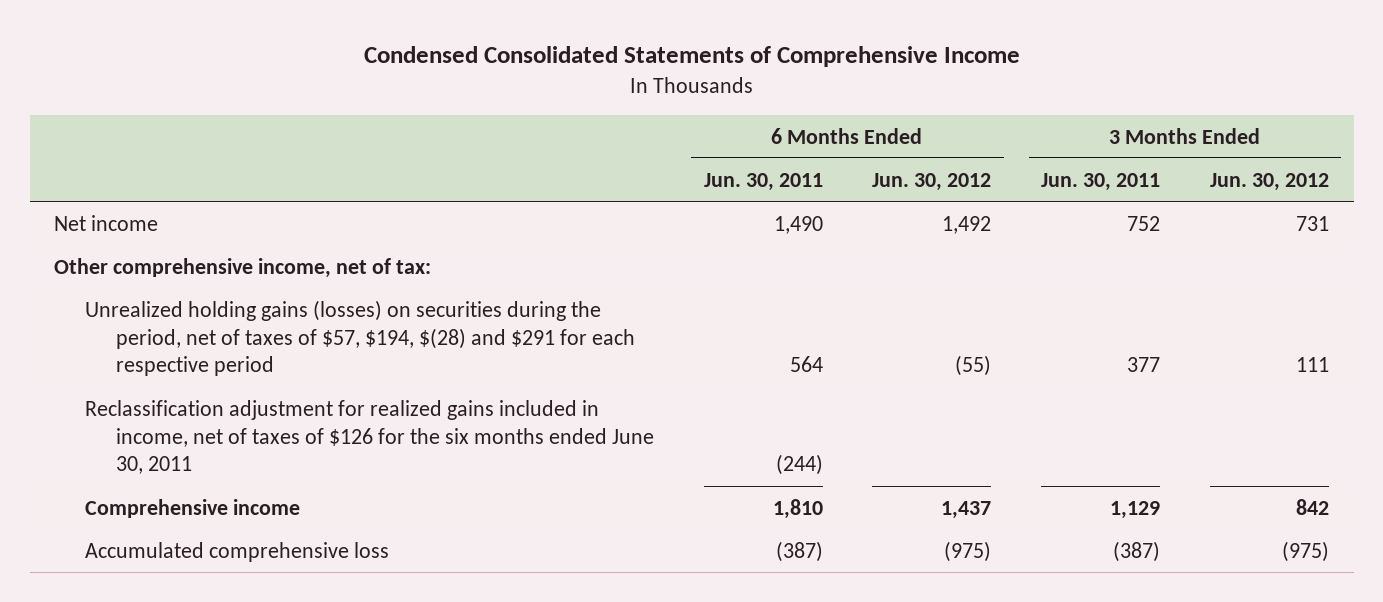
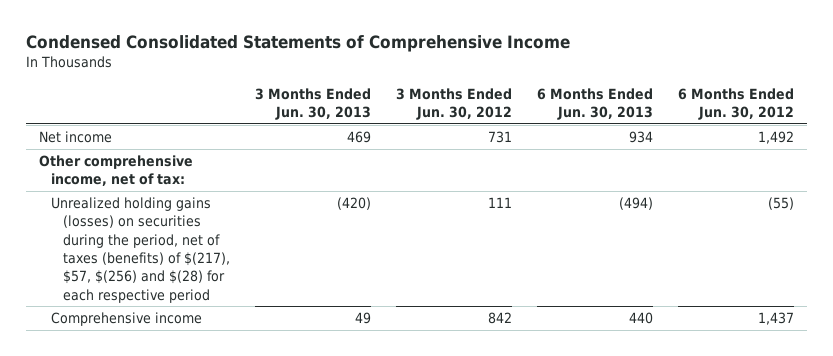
- | 6 Months Ended Jun. 30, 2011 | 6 Months Ended Jun. 30, 2012 | 3 Months Ended Jun. 30, 2011 | 3 Months Ended Jun. 30, 2012
+ | 3 Months Ended Jun. 30, 2013 | 3 Months Ended Jun. 30, 2012 | 6 Months Ended Jun. 30, 2013 | 6 Months Ended Jun. 30, 2012
- Unrealized holding gains (losses) on securities during the period, net of taxes of $57, $194, $(28) and $291 for each respective period | 564 | (55) | 377 | 111
- Reclassification adjustment for realized gains included in income, net of taxes of $126 for the six months ended June 30, 2011 | (244) | | |
+ Unrealized holding gains (losses) on securities during the period, net of taxes (benefits) of $(217), $57, $(256) and $(28) for each respective period | (420) | 111 | (494) | (55)
- Accumulated comprehensive loss | (387) | (975) | (387) | (975)

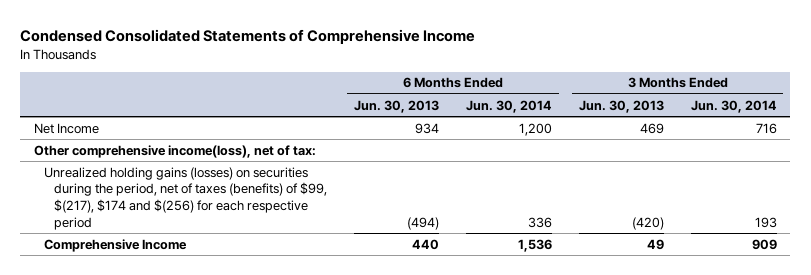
- | 3 Months Ended Jun. 30, 2013 | 3 Months Ended Jun. 30, 2012 | 6 Months Ended Jun. 30, 2013 | 6 Months Ended Jun. 30, 2012
+ | 6 Months Ended Jun. 30, 2013 | 6 Months Ended Jun. 30, 2014 | 3 Months Ended Jun. 30, 2013 | 3 Months Ended Jun. 30, 2014
- Net income | 469 | 731 | 934 | 1,492
- Other comprehensive income, net of tax:
- Unrealized holding gains (losses) on securities during the period, net of taxes (benefits) of $(217), $57, $(256) and $(28) for each respective period | (420) | 111 | (494) | (55)
- Comprehensive income | 49 | 842 | 440 | 1,437
+ Net Income | 934 | 1,200 | 469 | 716
+ Other comprehensive income(loss), net of tax:
+ Unrealized holding gains (losses) on securities during the period, net of taxes (benefits) of $99, $(217), $174 and $(256) for each respective period | (494) | 336 | (420) | 193
+ Comprehensive Income | 440 | 1,536 | 49 | 909

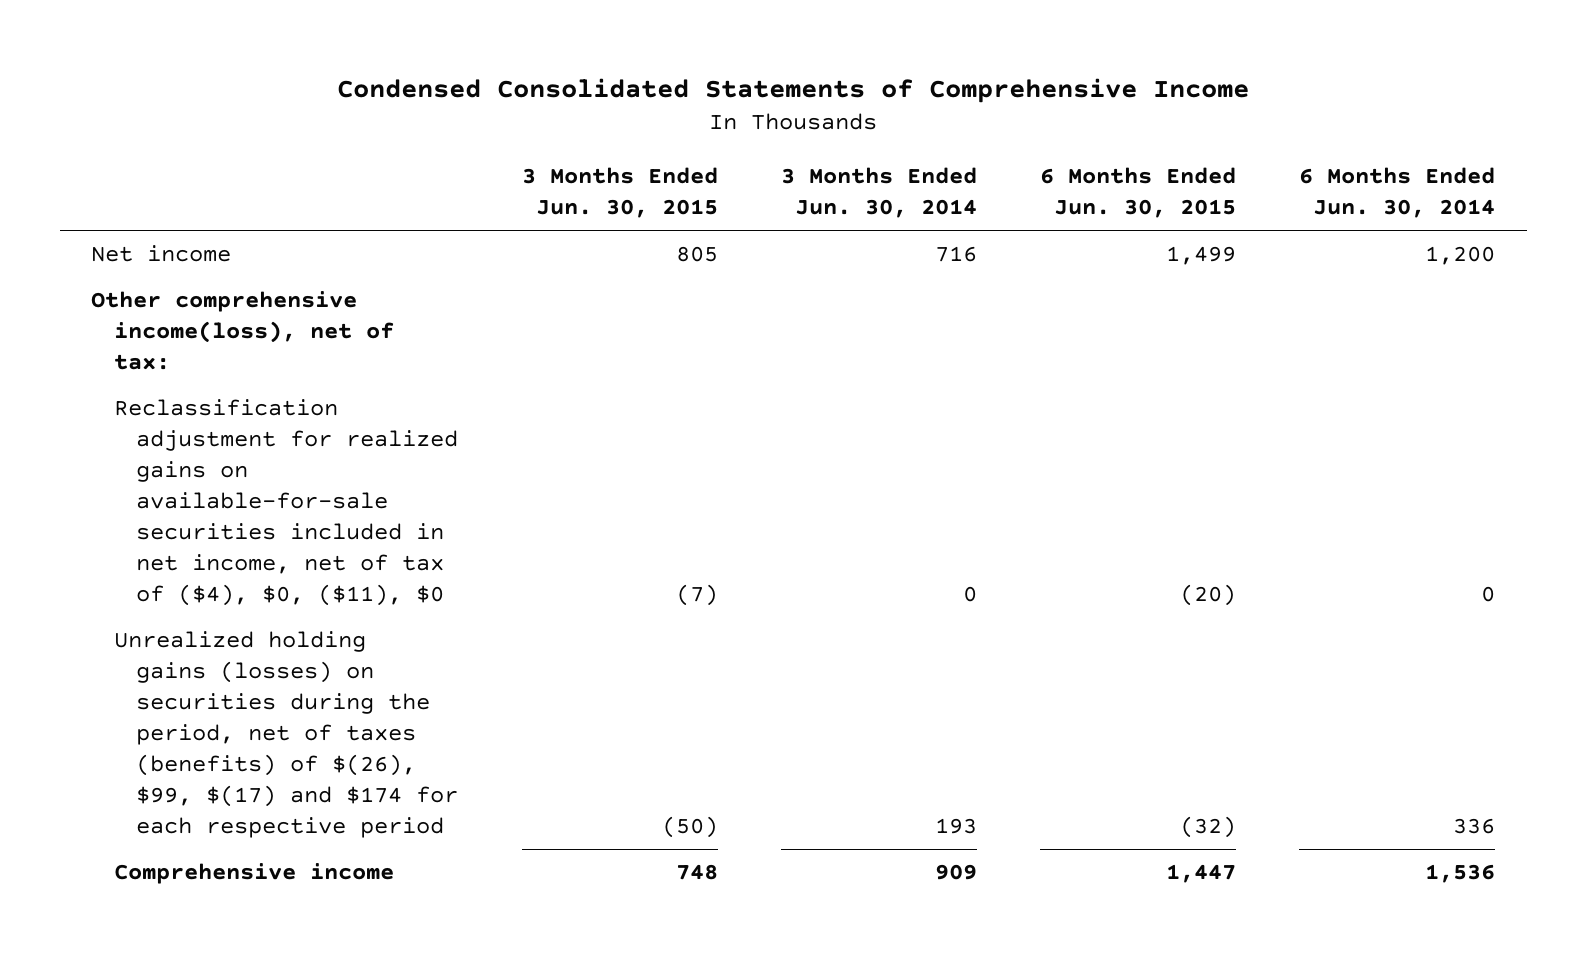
- | 6 Months Ended Jun. 30, 2013 | 6 Months Ended Jun. 30, 2014 | 3 Months Ended Jun. 30, 2013 | 3 Months Ended Jun. 30, 2014
+ | 3 Months Ended Jun. 30, 2015 | 3 Months Ended Jun. 30, 2014 | 6 Months Ended Jun. 30, 2015 | 6 Months Ended Jun. 30, 2014
- Net Income | 934 | 1,200 | 469 | 716
+ Net income | 805 | 716 | 1,499 | 1,200
- Unrealized holding gains (losses) on securities during the period, net of taxes (benefits) of $99, $(217), $174 and $(256) for each respective period | (494) | 336 | (420) | 193
- Comprehensive Income | 440 | 1,536 | 49 | 909
+ Reclassification adjustment for realized gains on available-for-sale securities included in net income, net of tax of ($4), $0, ($11), $0 | (7) | 0 | (20) | 0
+ Unrealized holding gains (losses) on securities during the period, net of taxes (benefits) of $(26), $99, $(17) and $174 for each respective period | (50) | 193 | (32) | 336
+ Comprehensive income | 748 | 909 | 1,447 | 1,536

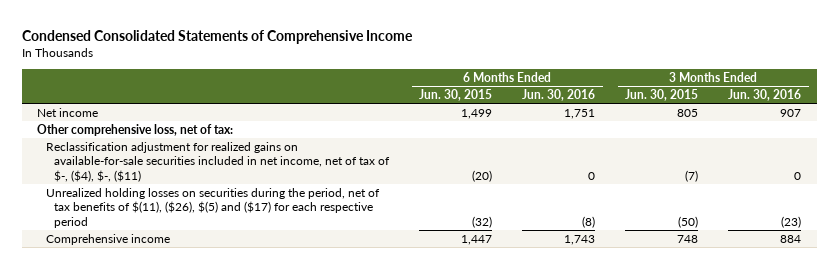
- | 3 Months Ended Jun. 30, 2015 | 3 Months Ended Jun. 30, 2014 | 6 Months Ended Jun. 30, 2015 | 6 Months Ended Jun. 30, 2014
+ | 6 Months Ended Jun. 30, 2015 | 6 Months Ended Jun. 30, 2016 | 3 Months Ended Jun. 30, 2015 | 3 Months Ended Jun. 30, 2016
- Other comprehensive income(loss), net of tax:
- Reclassification adjustment for realized gains on available-for-sale securities included in net income, net of tax of ($4), $0, ($11), $0 | (7) | 0 | (20) | 0
- Unrealized holding gains (losses) on securities during the period, net of taxes (benefits) of $(26), $99, $(17) and $174 for each respective period | (50) | 193 | (32) | 336
+ Other comprehensive loss, net of tax:
+ Reclassification adjustment for realized gains on available-for-sale securities included in net income, net of tax of $-, ($4), $-, ($11) | (20) | 0 | (7) | 0
+ Unrealized holding losses on securities during the period, net of tax benefits of $(11), ($26), $(5) and ($17) for each respective period | (32) | (8) | (50) | (23)

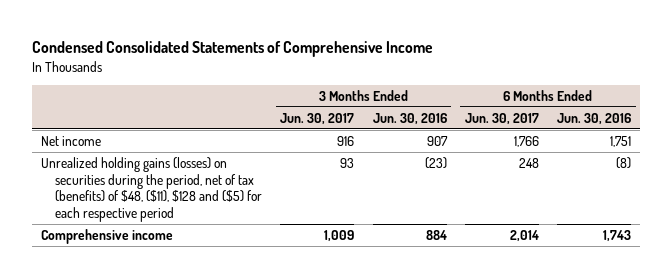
- | 6 Months Ended Jun. 30, 2015 | 6 Months Ended Jun. 30, 2016 | 3 Months Ended Jun. 30, 2015 | 3 Months Ended Jun. 30, 2016
+ | 3 Months Ended Jun. 30, 2017 | 3 Months Ended Jun. 30, 2016 | 6 Months Ended Jun. 30, 2017 | 6 Months Ended Jun. 30, 2016
- Other comprehensive loss, net of tax:
- Reclassification adjustment for realized gains on available-for-sale securities included in net income, net of tax of $-, ($4), $-, ($11) | (20) | 0 | (7) | 0
- Unrealized holding losses on securities during the period, net of tax benefits of $(11), ($26), $(5) and ($17) for each respective period | (32) | (8) | (50) | (23)
+ Unrealized holding gains (losses) on securities during the period, net of tax (benefits) of $48, ($11), $128 and ($5) for each respective period | 93 | (23) | 248 | (8)

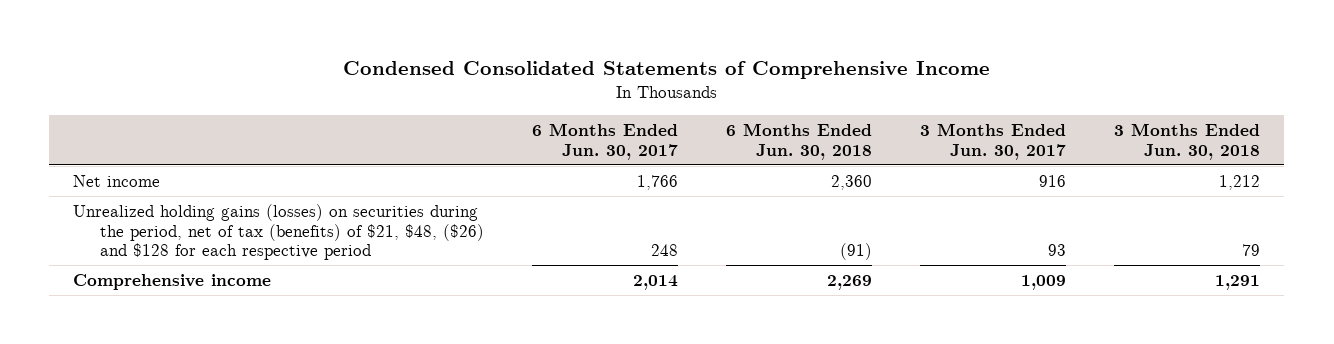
- | 3 Months Ended Jun. 30, 2017 | 3 Months Ended Jun. 30, 2016 | 6 Months Ended Jun. 30, 2017 | 6 Months Ended Jun. 30, 2016
+ | 6 Months Ended Jun. 30, 2017 | 6 Months Ended Jun. 30, 2018 | 3 Months Ended Jun. 30, 2017 | 3 Months Ended Jun. 30, 2018
- Unrealized holding gains (losses) on securities during the period, net of tax (benefits) of $48, ($11), $128 and ($5) for each respective period | 93 | (23) | 248 | (8)
+ Unrealized holding gains (losses) on securities during the period, net of tax (benefits) of $21, $48, ($26) and $128 for each respective period | 248 | (91) | 93 | 79

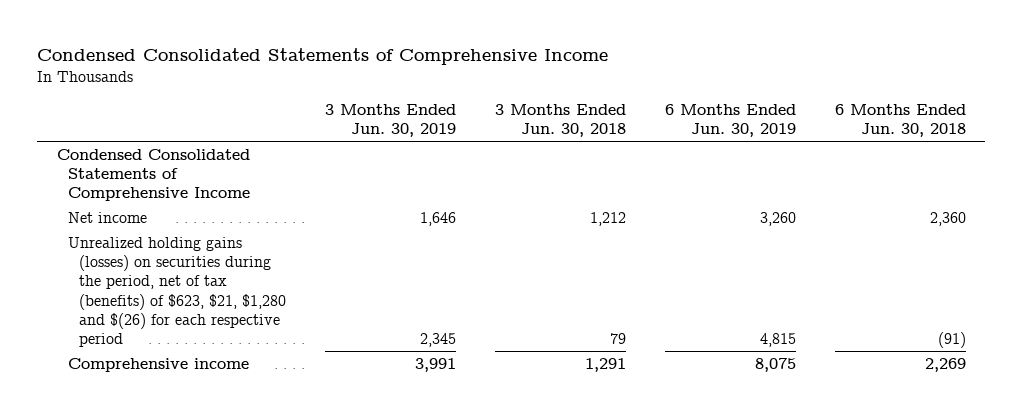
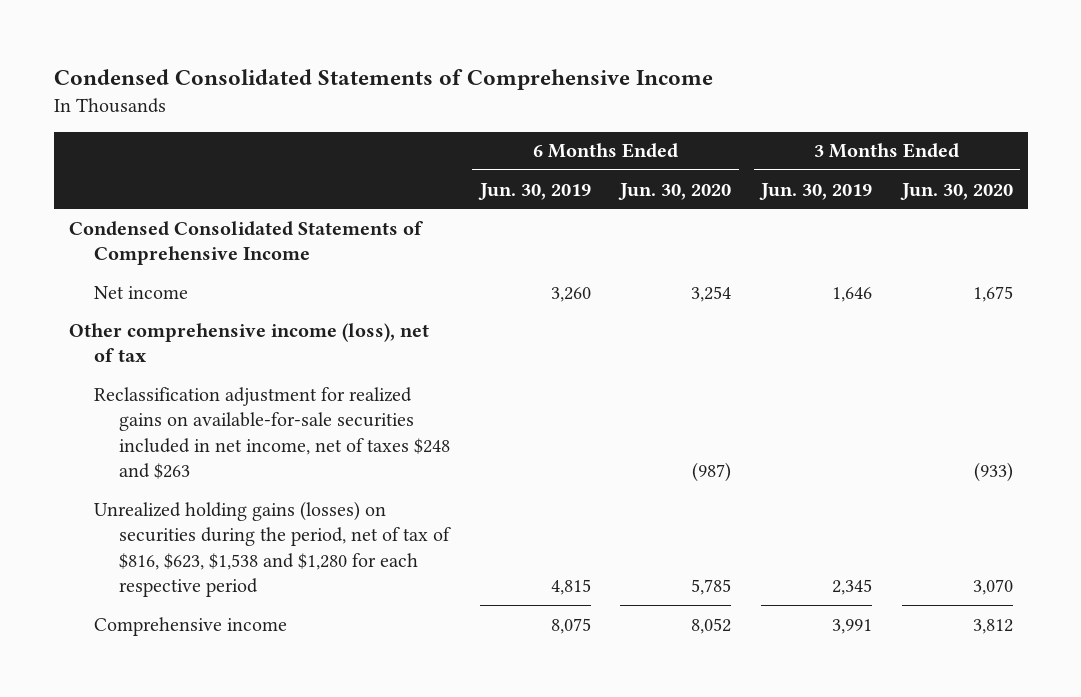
- | 3 Months Ended Jun. 30, 2019 | 3 Months Ended Jun. 30, 2018 | 6 Months Ended Jun. 30, 2019 | 6 Months Ended Jun. 30, 2018
+ | 6 Months Ended Jun. 30, 2019 | 6 Months Ended Jun. 30, 2020 | 3 Months Ended Jun. 30, 2019 | 3 Months Ended Jun. 30, 2020
- Unrealized holding gains (losses) on securities during the period, net of tax (benefits) of $623, $21, $1,280 and $(26) for each respective period | 2,345 | 79 | 4,815 | (91)
+ Other comprehensive income (loss), net of tax
+ Reclassification adjustment for realized gains on available-for-sale securities included in net income, net of taxes $248 and $263 | | (987) | | (933)
+ Unrealized holding gains (losses) on securities during the period, net of tax of $816, $623, $1,538 and $1,280 for each respective period | 4,815 | 5,785 | 2,345 | 3,070

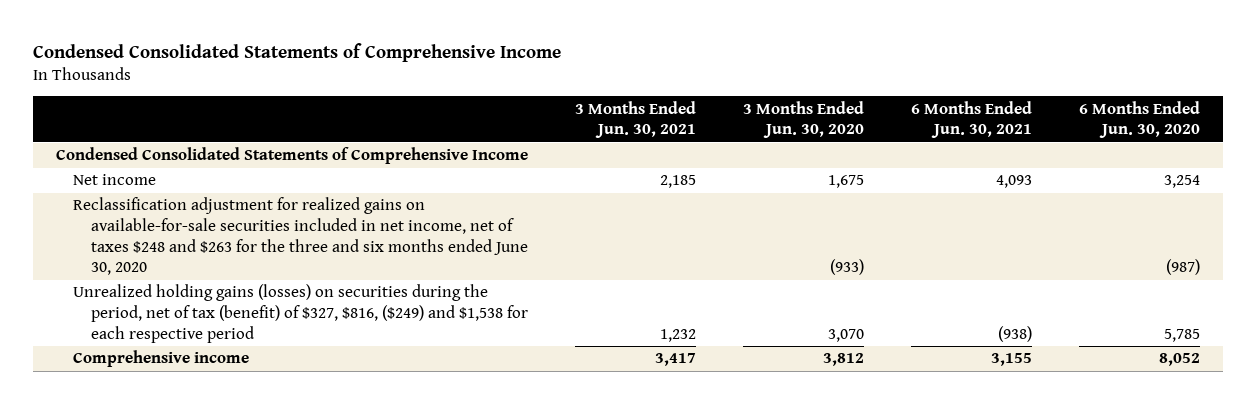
- | 6 Months Ended Jun. 30, 2019 | 6 Months Ended Jun. 30, 2020 | 3 Months Ended Jun. 30, 2019 | 3 Months Ended Jun. 30, 2020
+ | 3 Months Ended Jun. 30, 2021 | 3 Months Ended Jun. 30, 2020 | 6 Months Ended Jun. 30, 2021 | 6 Months Ended Jun. 30, 2020
- Other comprehensive income (loss), net of tax
- Reclassification adjustment for realized gains on available-for-sale securities included in net income, net of taxes $248 and $263 | | (987) | | (933)
- Unrealized holding gains (losses) on securities during the period, net of tax of $816, $623, $1,538 and $1,280 for each respective period | 4,815 | 5,785 | 2,345 | 3,070
+ Reclassification adjustment for realized gains on available-for-sale securities included in net income, net of taxes $248 and $263 for the three and six months ended June 30, 2020 | | (933) | | (987)
+ Unrealized holding gains (losses) on securities during the period, net of tax (benefit) of $327, $816, ($249) and $1,538 for each respective period | 1,232 | 3,070 | (938) | 5,785

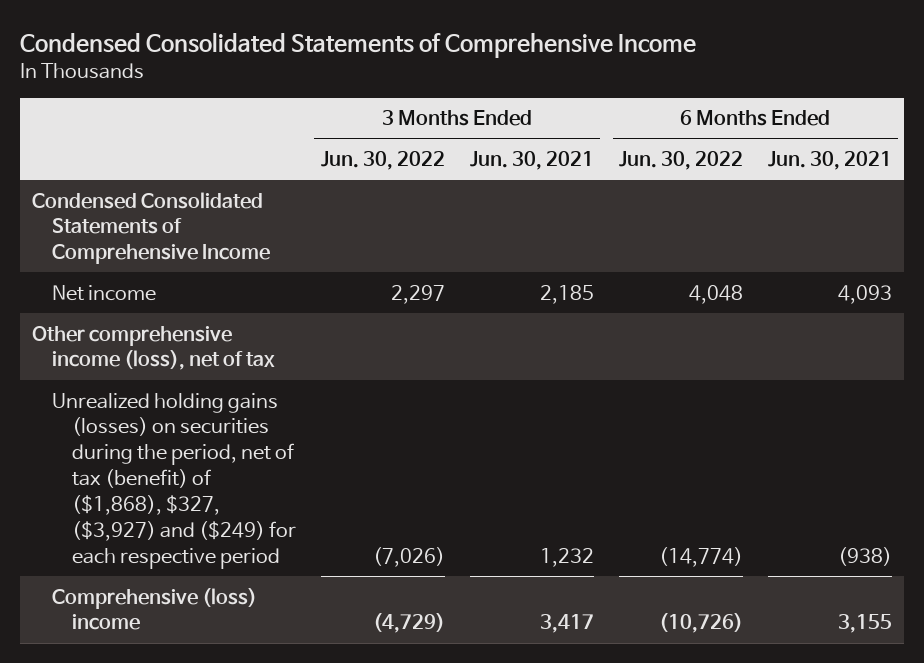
- | 3 Months Ended Jun. 30, 2021 | 3 Months Ended Jun. 30, 2020 | 6 Months Ended Jun. 30, 2021 | 6 Months Ended Jun. 30, 2020
+ | 3 Months Ended Jun. 30, 2022 | 3 Months Ended Jun. 30, 2021 | 6 Months Ended Jun. 30, 2022 | 6 Months Ended Jun. 30, 2021
- Reclassification adjustment for realized gains on available-for-sale securities included in net income, net of taxes $248 and $263 for the three and six months ended June 30, 2020 | | (933) | | (987)
- Unrealized holding gains (losses) on securities during the period, net of tax (benefit) of $327, $816, ($249) and $1,538 for each respective period | 1,232 | 3,070 | (938) | 5,785
- Comprehensive income | 3,417 | 3,812 | 3,155 | 8,052
+ Other comprehensive income (loss), net of tax
+ Unrealized holding gains (losses) on securities during the period, net of tax (benefit) of ($1,868), $327, ($3,927) and ($249) for each respective period | (7,026) | 1,232 | (14,774) | (938)
+ Comprehensive (loss) income | (4,729) | 3,417 | (10,726) | 3,155

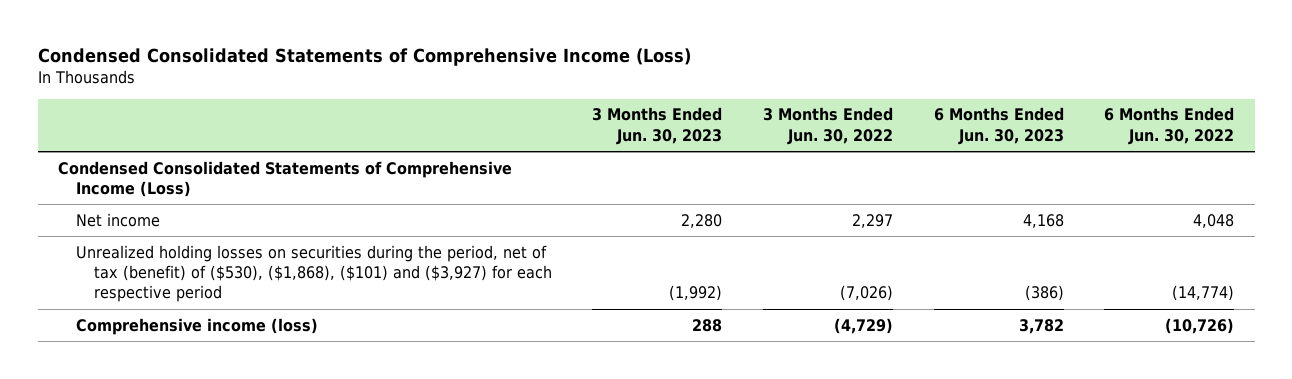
- Condensed Consolidated Statements of Comprehensive Income
+ Condensed Consolidated Statements of Comprehensive Income (Loss)
- | 3 Months Ended Jun. 30, 2022 | 3 Months Ended Jun. 30, 2021 | 6 Months Ended Jun. 30, 2022 | 6 Months Ended Jun. 30, 2021
+ | 3 Months Ended Jun. 30, 2023 | 3 Months Ended Jun. 30, 2022 | 6 Months Ended Jun. 30, 2023 | 6 Months Ended Jun. 30, 2022
- Condensed Consolidated Statements of Comprehensive Income
+ Condensed Consolidated Statements of Comprehensive Income (Loss)
- Other comprehensive income (loss), net of tax
- Unrealized holding gains (losses) on securities during the period, net of tax (benefit) of ($1,868), $327, ($3,927) and ($249) for each respective period | (7,026) | 1,232 | (14,774) | (938)
- Comprehensive (loss) income | (4,729) | 3,417 | (10,726) | 3,155
+ Unrealized holding losses on securities during the period, net of tax (benefit) of ($530), ($1,868), ($101) and ($3,927) for each respective period | (1,992) | (7,026) | (386) | (14,774)
+ Comprehensive income (loss) | 288 | (4,729) | 3,782 | (10,726)

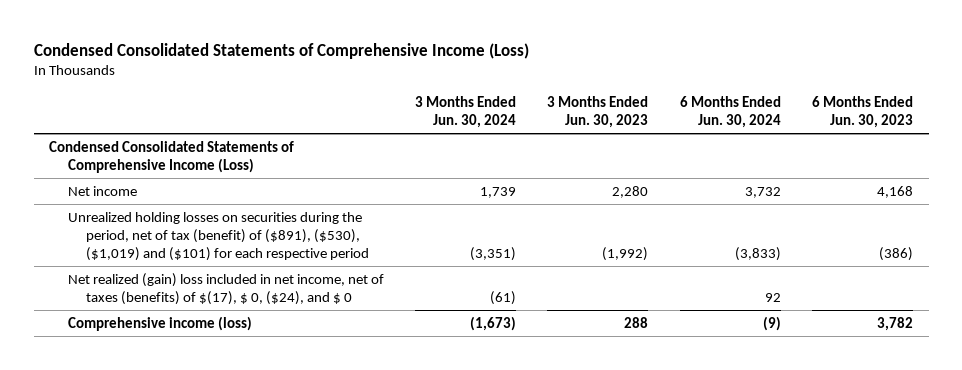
- | 3 Months Ended Jun. 30, 2023 | 3 Months Ended Jun. 30, 2022 | 6 Months Ended Jun. 30, 2023 | 6 Months Ended Jun. 30, 2022
+ | 3 Months Ended Jun. 30, 2024 | 3 Months Ended Jun. 30, 2023 | 6 Months Ended Jun. 30, 2024 | 6 Months Ended Jun. 30, 2023
- Unrealized holding losses on securities during the period, net of tax (benefit) of ($530), ($1,868), ($101) and ($3,927) for each respective period | (1,992) | (7,026) | (386) | (14,774)
+ Unrealized holding losses on securities during the period, net of tax (benefit) of ($891), ($530), ($1,019) and ($101) for each respective period | (3,351) | (1,992) | (3,833) | (386)
+ Net realized (gain) loss included in net income, net of taxes (benefits) of $(17), $ 0, ($24), and $ 0 | (61) | | 92 |

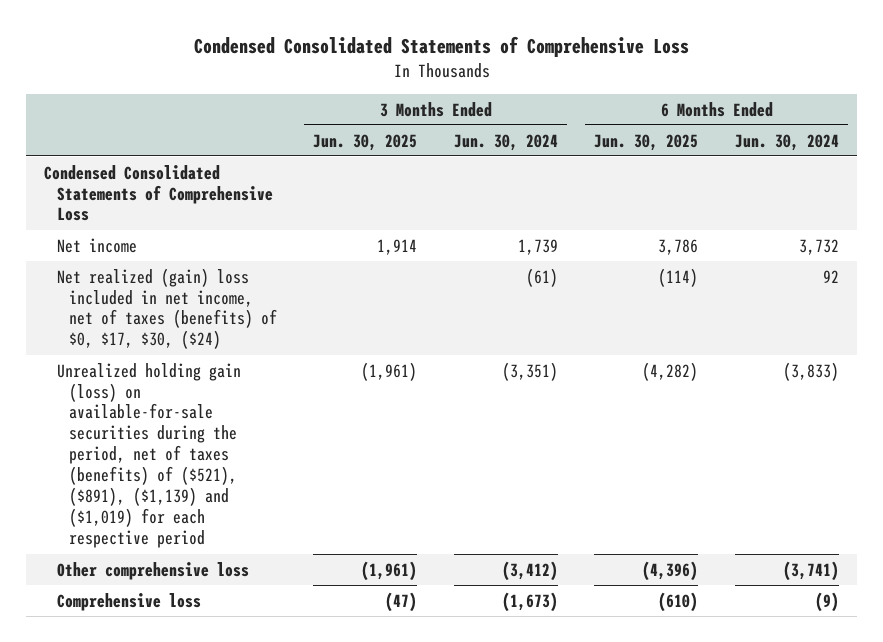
- Condensed Consolidated Statements of Comprehensive Income (Loss)
+ Condensed Consolidated Statements of Comprehensive Loss
- | 3 Months Ended Jun. 30, 2024 | 3 Months Ended Jun. 30, 2023 | 6 Months Ended Jun. 30, 2024 | 6 Months Ended Jun. 30, 2023
+ | 3 Months Ended Jun. 30, 2025 | 3 Months Ended Jun. 30, 2024 | 6 Months Ended Jun. 30, 2025 | 6 Months Ended Jun. 30, 2024
- Condensed Consolidated Statements of Comprehensive Income (Loss)
+ Condensed Consolidated Statements of Comprehensive Loss
- Unrealized holding losses on securities during the period, net of tax (benefit) of ($891), ($530), ($1,019) and ($101) for each respective period | (3,351) | (1,992) | (3,833) | (386)
- Net realized (gain) loss included in net income, net of taxes (benefits) of $(17), $ 0, ($24), and $ 0 | (61) | | 92 |
- Comprehensive income (loss) | (1,673) | 288 | (9) | 3,782
+ Net realized (gain) loss included in net income, net of taxes (benefits) of $0, $17, $30, ($24) | | (61) | (114) | 92
+ Unrealized holding gain (loss) on available-for-sale securities during the period, net of taxes (benefits) of ($521), ($891), ($1,139) and ($1,019) for each respective period | (1,961) | (3,351) | (4,282) | (3,833)
+ Other comprehensive loss | (1,961) | (3,412) | (4,396) | (3,741)
+ Comprehensive loss | (47) | (1,673) | (610) | (9)

